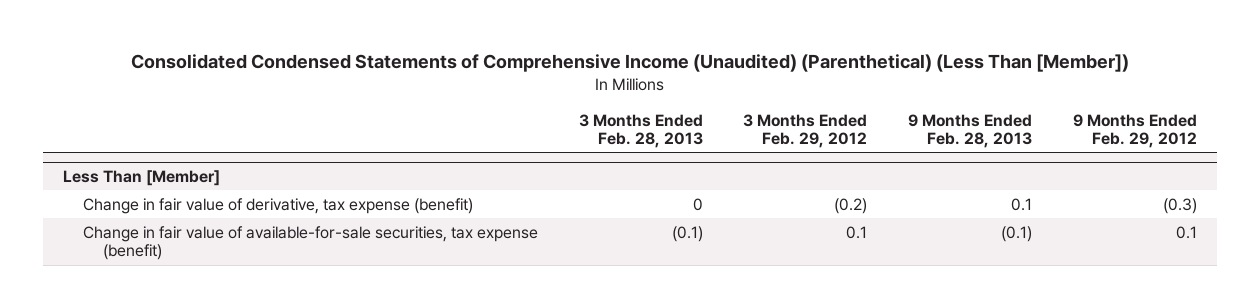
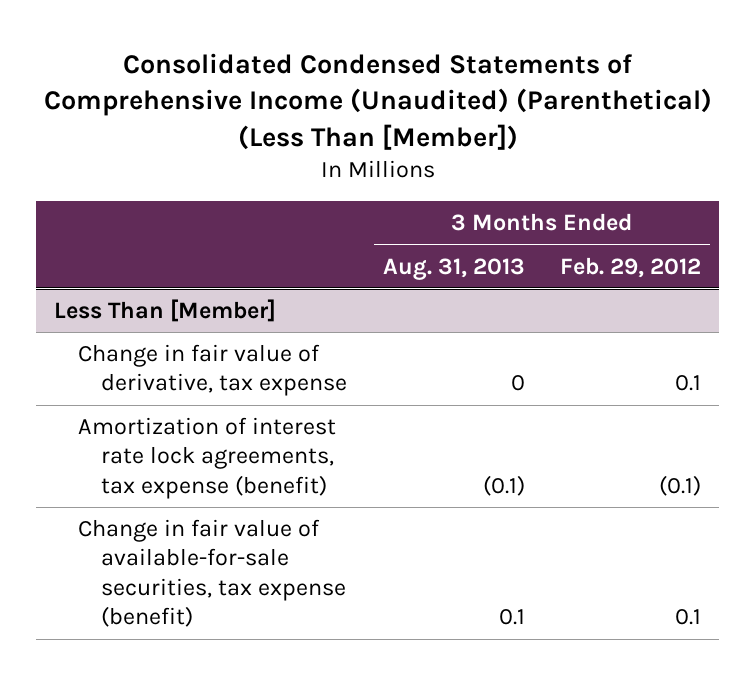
- | 3 Months Ended Feb. 28, 2013 | 3 Months Ended Feb. 29, 2012 | 9 Months Ended Feb. 28, 2013 | 9 Months Ended Feb. 29, 2012
+ | 3 Months Ended Aug. 31, 2013 | 3 Months Ended Feb. 29, 2012
@ Less Than [Member]
- Change in fair value of derivative, tax expense (benefit) | 0 | (0.2) | 0.1 | (0.3)
+ Change in fair value of derivative, tax expense | 0 | 0.1
+ Amortization of interest rate lock agreements, tax expense (benefit) | (0.1) | (0.1)

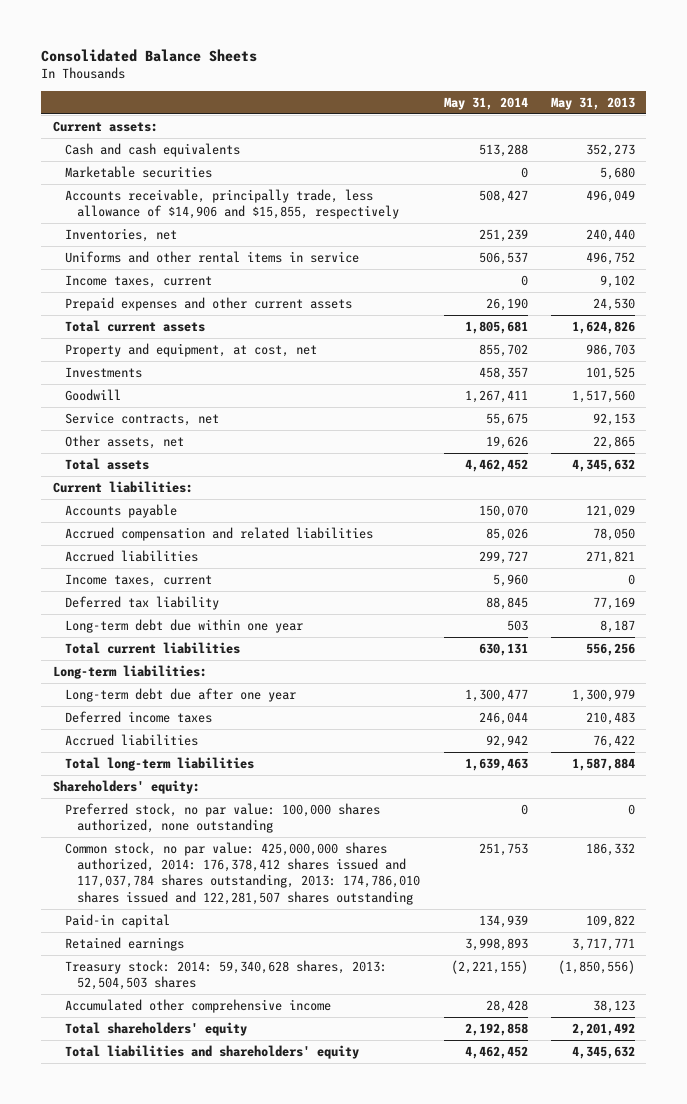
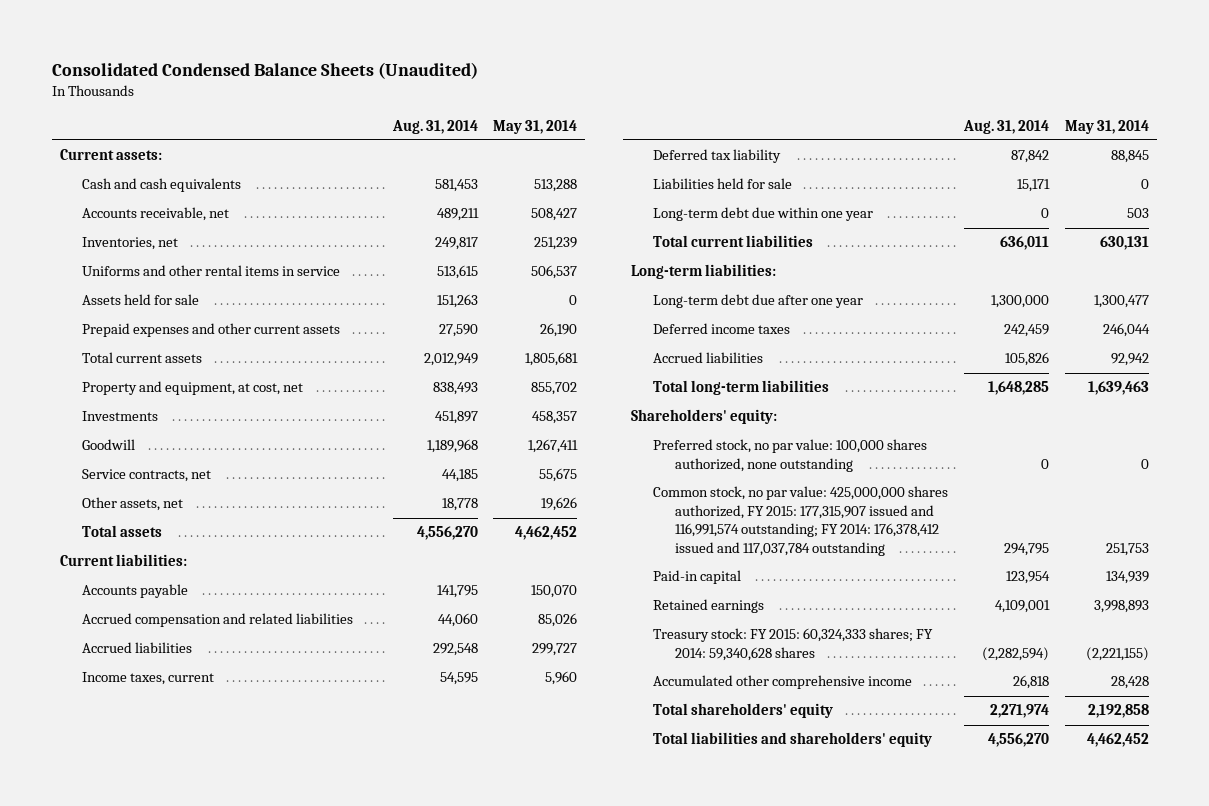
- Consolidated Balance Sheets
+ Consolidated Condensed Balance Sheets (Unaudited)
- | May 31, 2014 | May 31, 2013
+ | Aug. 31, 2014 | May 31, 2014
- Marketable securities | 0 | 5,680
- Accounts receivable, principally trade, less allowance of $14,906 and $15,855, respectively | 508,427 | 496,049
+ Accounts receivable, net | 489,211 | 508,427
- Income taxes, current | 0 | 9,102
+ Assets held for sale | 151,263 | 0
+ Liabilities held for sale | 15,171 | 0
- Common stock, no par value: 425,000,000 shares authorized, 2014: 176,378,412 shares issued and 117,037,784 shares outstanding, 2013: 174,786,010 shares issued and 122,281,507 shares outstanding | 251,753 | 186,332
+ Common stock, no par value: 425,000,000 shares authorized, FY 2015: 177,315,907 issued and 116,991,574 outstanding; FY 2014: 176,378,412 issued and 117,037,784 outstanding | 294,795 | 251,753
- Treasury stock: 2014: 59,340,628 shares, 2013: 52,504,503 shares | (2,221,155) | (1,850,556)
+ Treasury stock: FY 2015: 60,324,333 shares; FY 2014: 59,340,628 shares | (2,282,594) | (2,221,155)

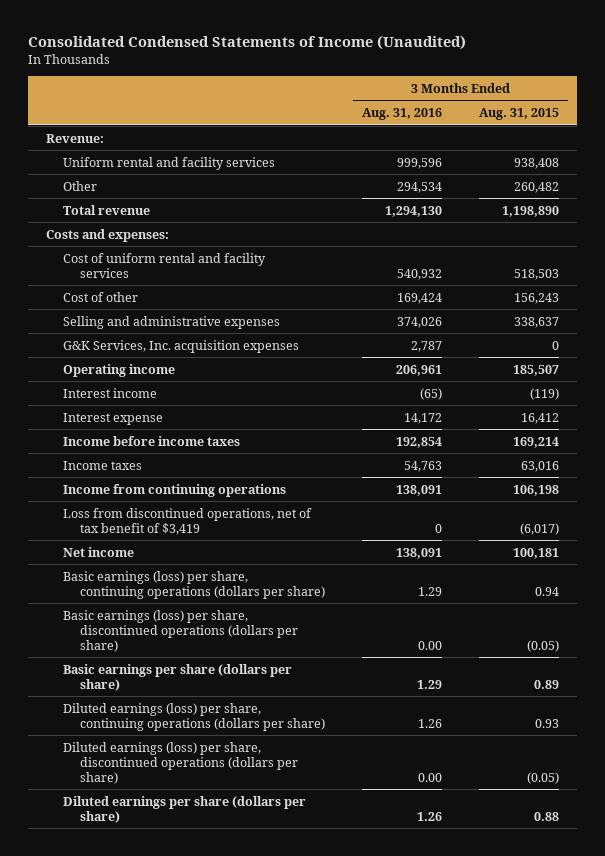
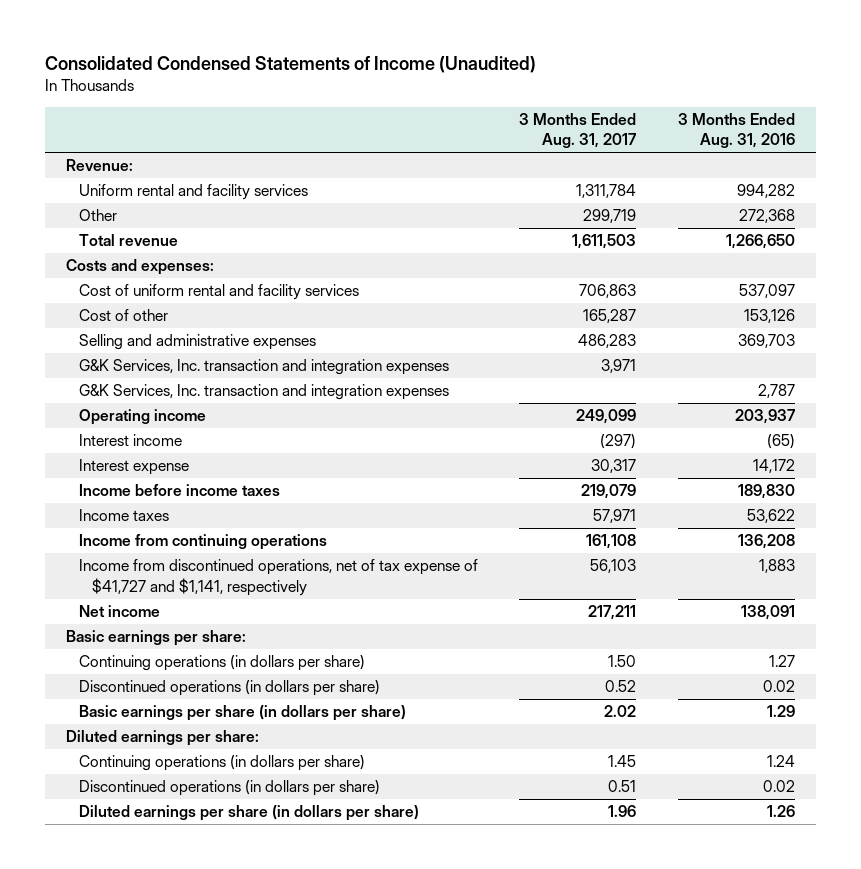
- | 3 Months Ended Aug. 31, 2016 | 3 Months Ended Aug. 31, 2015
+ | 3 Months Ended Aug. 31, 2017 | 3 Months Ended Aug. 31, 2016
- Uniform rental and facility services | 999,596 | 938,408
- Other | 294,534 | 260,482
- Total revenue | 1,294,130 | 1,198,890
+ Uniform rental and facility services | 1,311,784 | 994,282
+ Other | 299,719 | 272,368
+ Total revenue | 1,611,503 | 1,266,650
- Cost of uniform rental and facility services | 540,932 | 518,503
- Cost of other | 169,424 | 156,243
- Selling and administrative expenses | 374,026 | 338,637
- G&K Services, Inc. acquisition expenses | 2,787 | 0
- Operating income | 206,961 | 185,507
+ Cost of uniform rental and facility services | 706,863 | 537,097
+ Cost of other | 165,287 | 153,126
+ Selling and administrative expenses | 486,283 | 369,703
+ G&K Services, Inc. transaction and integration expenses | 3,971 |
+ G&K Services, Inc. transaction and integration expenses | | 2,787
+ Operating income | 249,099 | 203,937
- Income before income taxes | 192,854 | 169,214
- Income taxes | 54,763 | 63,016
- Income from continuing operations | 138,091 | 106,198
- Loss from discontinued operations, net of tax benefit of $3,419 | 0 | (6,017)
+ Income before income taxes | 219,079 | 189,830
+ Income taxes | 57,971 | 53,622
+ Income from continuing operations | 161,108 | 136,208
+ Income from discontinued operations, net of tax expense of $41,727 and $1,141, respectively | 56,103 | 1,883
- Basic earnings (loss) per share, continuing operations (dollars per share) | 1.29 | 0.94
- Basic earnings (loss) per share, discontinued operations (dollars per share) | 0.00 | (0.05)
- Basic earnings per share (dollars per share) | 1.29 | 0.89
- Diluted earnings (loss) per share, continuing operations (dollars per share) | 1.26 | 0.93
- Diluted earnings (loss) per share, discontinued operations (dollars per share) | 0.00 | (0.05)
- Diluted earnings per share (dollars per share) | 1.26 | 0.88
+ Basic earnings per share:
+ Continuing operations (in dollars per share) | 1.50 | 1.27
+ Discontinued operations (in dollars per share) | 0.52 | 0.02
+ Basic earnings per share (in dollars per share) | 2.02 | 1.29
+ Diluted earnings per share:
+ Continuing operations (in dollars per share) | 1.45 | 1.24
+ Discontinued operations (in dollars per share) | 0.51 | 0.02
+ Diluted earnings per share (in dollars per share) | 1.96 | 1.26

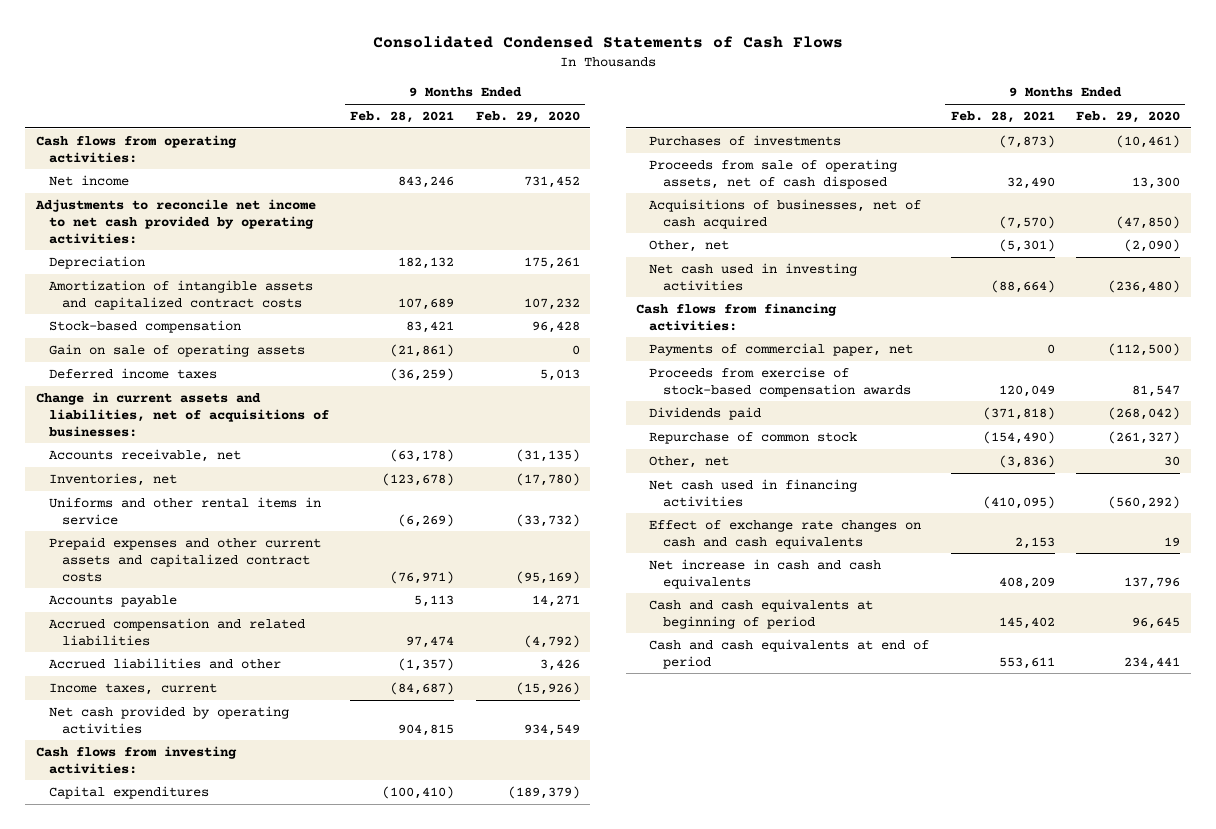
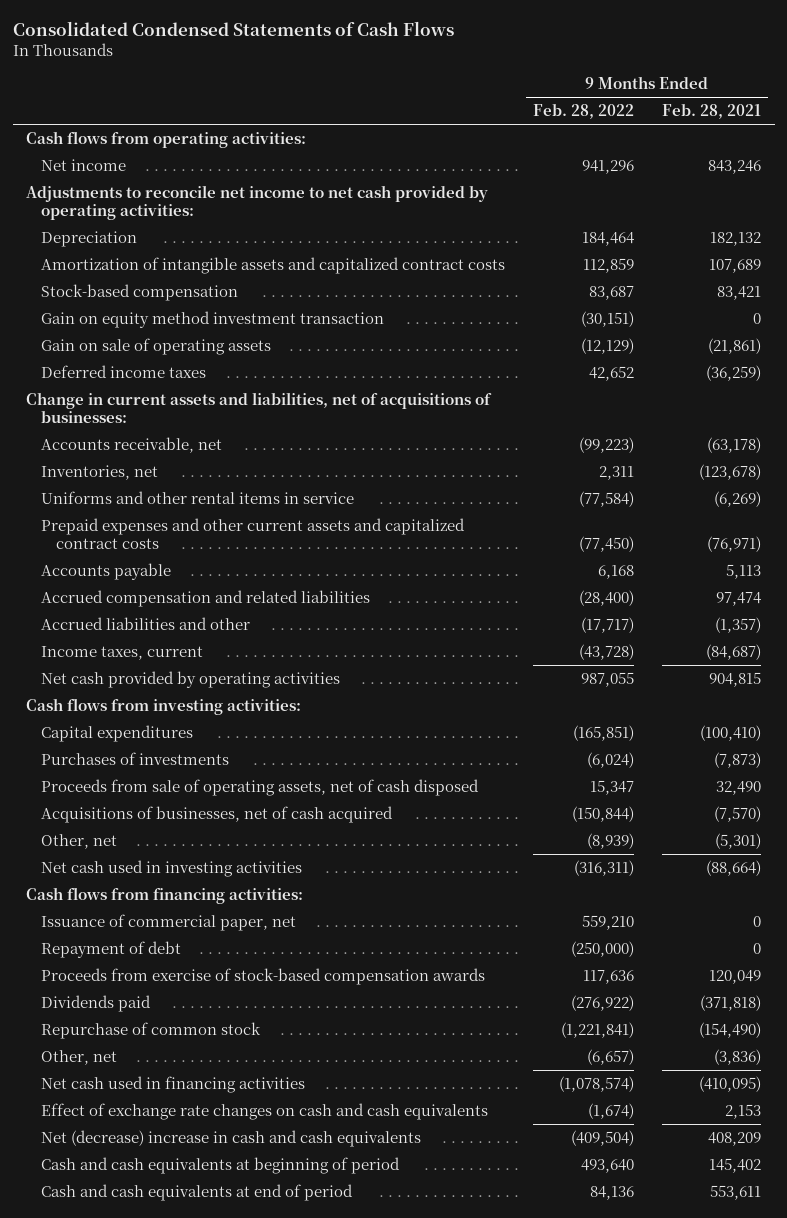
- | 9 Months Ended Feb. 28, 2021 | 9 Months Ended Feb. 29, 2020
+ | 9 Months Ended Feb. 28, 2022 | 9 Months Ended Feb. 28, 2021
+ Gain on equity method investment transaction | (30,151) | 0
- Payments of commercial paper, net | 0 | (112,500)
+ Issuance of commercial paper, net | 559,210 | 0
+ Repayment of debt | (250,000) | 0
- Net increase in cash and cash equivalents | 408,209 | 137,796
+ Net (decrease) increase in cash and cash equivalents | (409,504) | 408,209

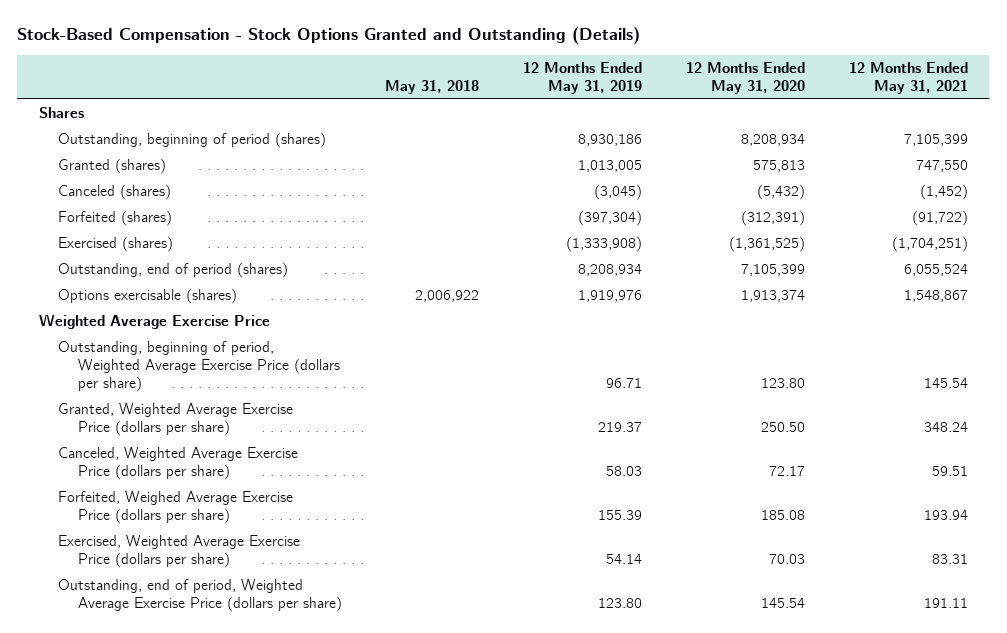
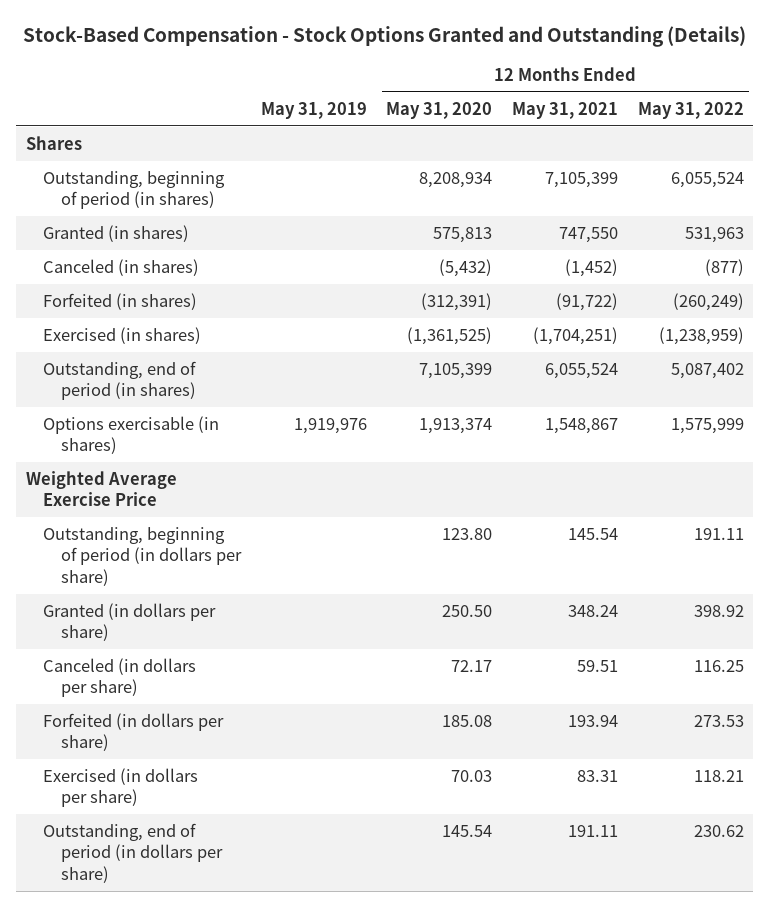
- | May 31, 2018 | 12 Months Ended May 31, 2019 | 12 Months Ended May 31, 2020 | 12 Months Ended May 31, 2021
+ | May 31, 2019 | 12 Months Ended May 31, 2020 | 12 Months Ended May 31, 2021 | 12 Months Ended May 31, 2022
- Outstanding, beginning of period (shares) | | 8,930,186 | 8,208,934 | 7,105,399
- Granted (shares) | | 1,013,005 | 575,813 | 747,550
- Canceled (shares) | | (3,045) | (5,432) | (1,452)
- Forfeited (shares) | | (397,304) | (312,391) | (91,722)
- Exercised (shares) | | (1,333,908) | (1,361,525) | (1,704,251)
- Outstanding, end of period (shares) | | 8,208,934 | 7,105,399 | 6,055,524
- Options exercisable (shares) | 2,006,922 | 1,919,976 | 1,913,374 | 1,548,867
+ Outstanding, beginning of period (in shares) | | 8,208,934 | 7,105,399 | 6,055,524
+ Granted (in shares) | | 575,813 | 747,550 | 531,963
+ Canceled (in shares) | | (5,432) | (1,452) | (877)
+ Forfeited (in shares) | | (312,391) | (91,722) | (260,249)
+ Exercised (in shares) | | (1,361,525) | (1,704,251) | (1,238,959)
+ Outstanding, end of period (in shares) | | 7,105,399 | 6,055,524 | 5,087,402
+ Options exercisable (in shares) | 1,919,976 | 1,913,374 | 1,548,867 | 1,575,999
- Outstanding, beginning of period, Weighted Average Exercise Price (dollars per share) | | 96.71 | 123.80 | 145.54
- Granted, Weighted Average Exercise Price (dollars per share) | | 219.37 | 250.50 | 348.24
- Canceled, Weighted Average Exercise Price (dollars per share) | | 58.03 | 72.17 | 59.51
- Forfeited, Weighed Average Exercise Price (dollars per share) | | 155.39 | 185.08 | 193.94
- Exercised, Weighted Average Exercise Price (dollars per share) | | 54.14 | 70.03 | 83.31
- Outstanding, end of period, Weighted Average Exercise Price (dollars per share) | | 123.80 | 145.54 | 191.11
+ Outstanding, beginning of period (in dollars per share) | | 123.80 | 145.54 | 191.11
+ Granted (in dollars per share) | | 250.50 | 348.24 | 398.92
+ Canceled (in dollars per share) | | 72.17 | 59.51 | 116.25
+ Forfeited (in dollars per share) | | 185.08 | 193.94 | 273.53
+ Exercised (in dollars per share) | | 70.03 | 83.31 | 118.21
+ Outstanding, end of period (in dollars per share) | | 145.54 | 191.11 | 230.62

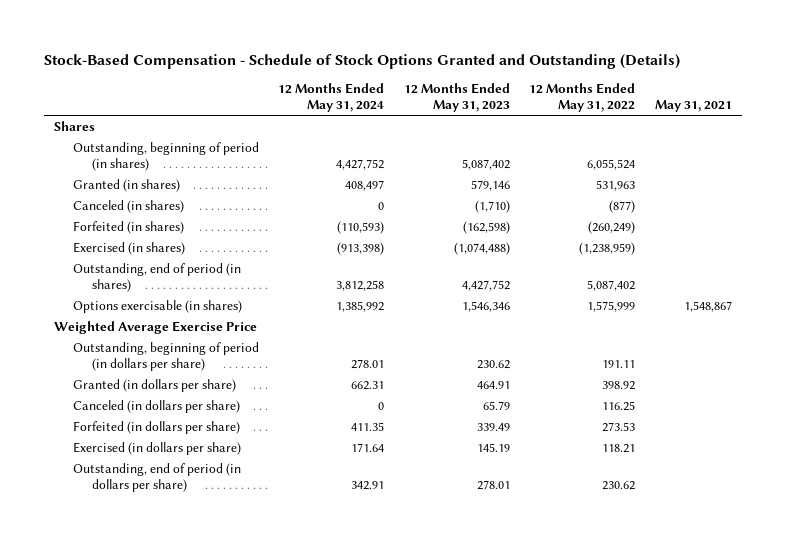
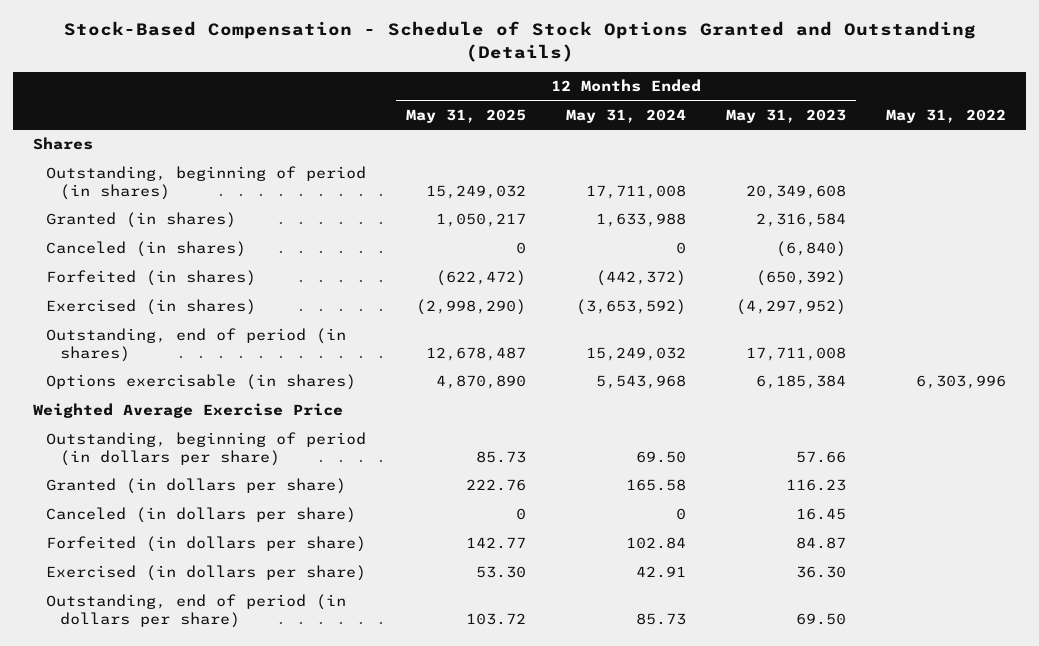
- | 12 Months Ended May 31, 2024 | 12 Months Ended May 31, 2023 | 12 Months Ended May 31, 2022 | May 31, 2021
+ | 12 Months Ended May 31, 2025 | 12 Months Ended May 31, 2024 | 12 Months Ended May 31, 2023 | May 31, 2022
- Outstanding, beginning of period (in shares) | 4,427,752 | 5,087,402 | 6,055,524 |
- Granted (in shares) | 408,497 | 579,146 | 531,963 |
- Canceled (in shares) | 0 | (1,710) | (877) |
- Forfeited (in shares) | (110,593) | (162,598) | (260,249) |
- Exercised (in shares) | (913,398) | (1,074,488) | (1,238,959) |
- Outstanding, end of period (in shares) | 3,812,258 | 4,427,752 | 5,087,402 |
- Options exercisable (in shares) | 1,385,992 | 1,546,346 | 1,575,999 | 1,548,867
+ Outstanding, beginning of period (in shares) | 15,249,032 | 17,711,008 | 20,349,608 |
+ Granted (in shares) | 1,050,217 | 1,633,988 | 2,316,584 |
+ Canceled (in shares) | 0 | 0 | (6,840) |
+ Forfeited (in shares) | (622,472) | (442,372) | (650,392) |
+ Exercised (in shares) | (2,998,290) | (3,653,592) | (4,297,952) |
+ Outstanding, end of period (in shares) | 12,678,487 | 15,249,032 | 17,711,008 |
+ Options exercisable (in shares) | 4,870,890 | 5,543,968 | 6,185,384 | 6,303,996
- Outstanding, beginning of period (in dollars per share) | 278.01 | 230.62 | 191.11 |
- Granted (in dollars per share) | 662.31 | 464.91 | 398.92 |
- Canceled (in dollars per share) | 0 | 65.79 | 116.25 |
- Forfeited (in dollars per share) | 411.35 | 339.49 | 273.53 |
- Exercised (in dollars per share) | 171.64 | 145.19 | 118.21 |
- Outstanding, end of period (in dollars per share) | 342.91 | 278.01 | 230.62 |
+ Outstanding, beginning of period (in dollars per share) | 85.73 | 69.50 | 57.66 |
+ Granted (in dollars per share) | 222.76 | 165.58 | 116.23 |
+ Canceled (in dollars per share) | 0 | 0 | 16.45 |
+ Forfeited (in dollars per share) | 142.77 | 102.84 | 84.87 |
+ Exercised (in dollars per share) | 53.30 | 42.91 | 36.30 |
+ Outstanding, end of period (in dollars per share) | 103.72 | 85.73 | 69.50 |

